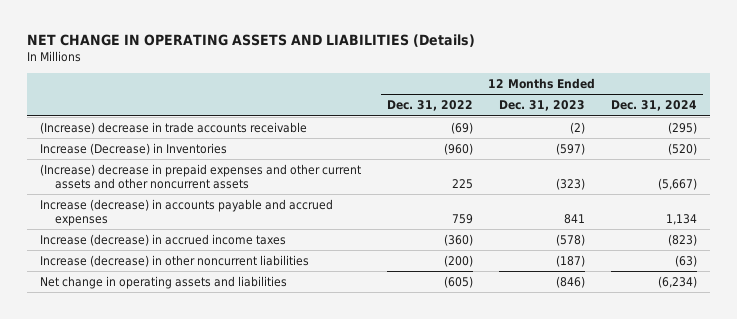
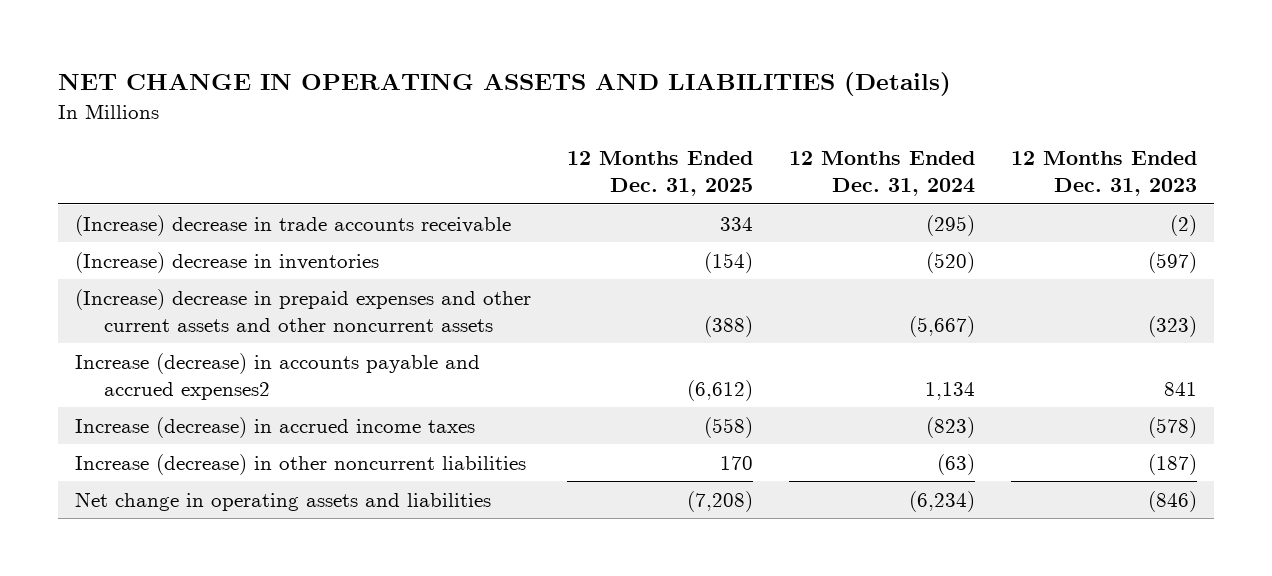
- | 12 Months Ended Dec. 31, 2022 | 12 Months Ended Dec. 31, 2023 | 12 Months Ended Dec. 31, 2024
+ | 12 Months Ended Dec. 31, 2025 | 12 Months Ended Dec. 31, 2024 | 12 Months Ended Dec. 31, 2023
- Increase (Decrease) in Inventories | (960) | (597) | (520)
+ (Increase) decrease in inventories | (154) | (520) | (597)
- Increase (decrease) in accounts payable and accrued expenses | 759 | 841 | 1,134
+ Increase (decrease) in accounts payable and accrued expenses2 | (6,612) | 1,134 | 841

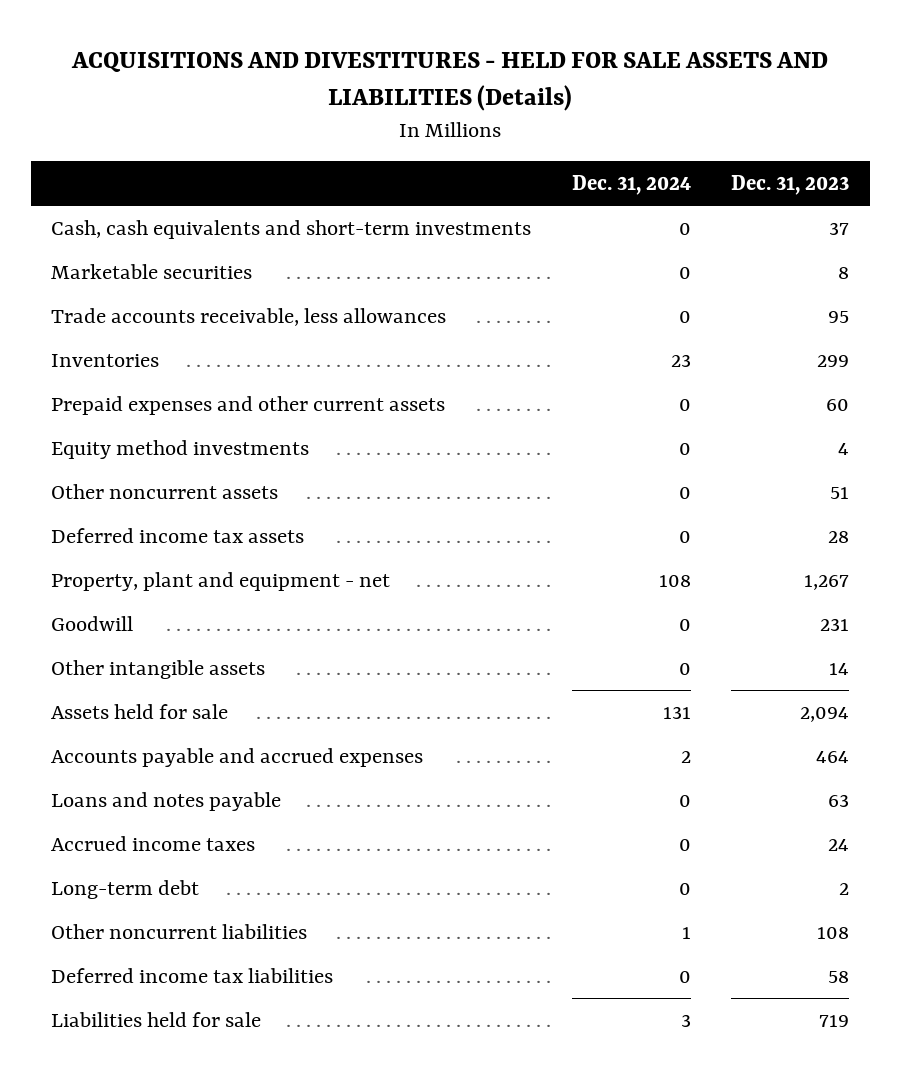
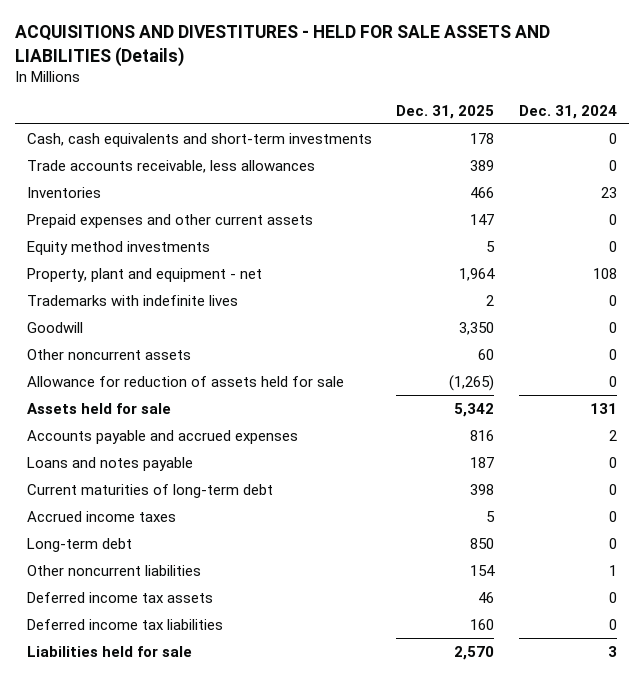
- | Dec. 31, 2024 | Dec. 31, 2023
+ | Dec. 31, 2025 | Dec. 31, 2024
- Marketable securities | 0 | 8
+ Trademarks with indefinite lives | 2 | 0
- Other intangible assets | 0 | 14
moved down: Other noncurrent assets | 60 | 0
+ Allowance for reduction of assets held for sale | (1,265) | 0
+ Current maturities of long-term debt | 398 | 0
moved down: Deferred income tax assets | 46 | 0

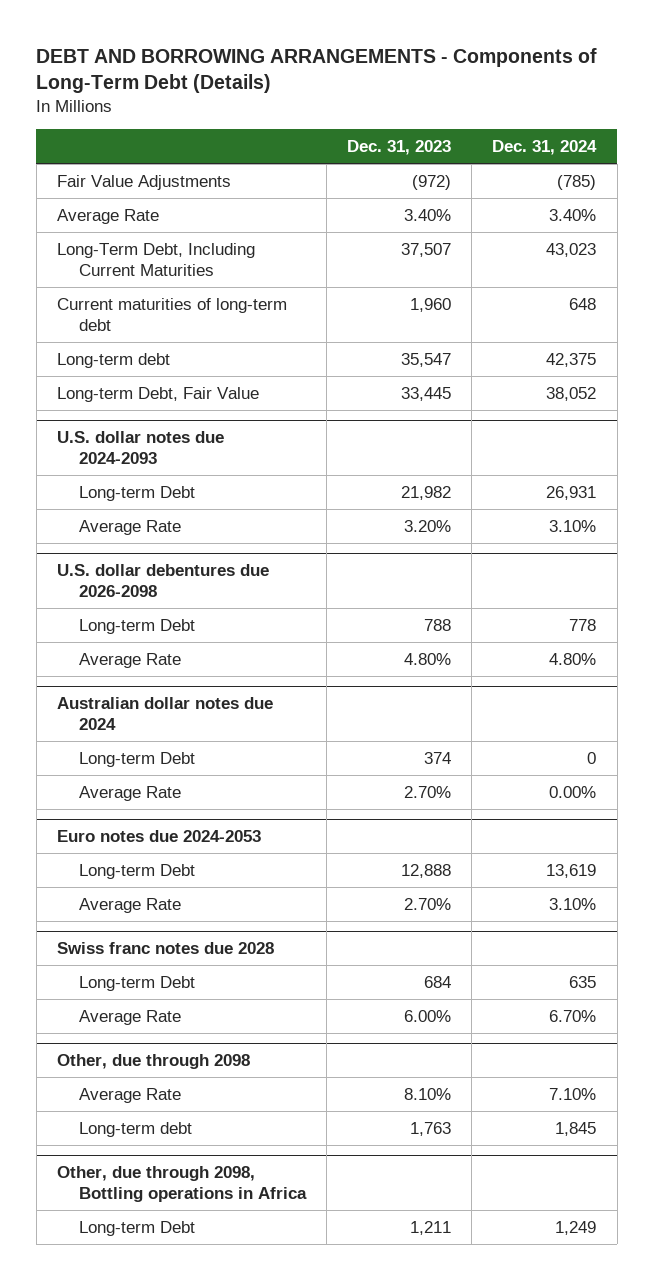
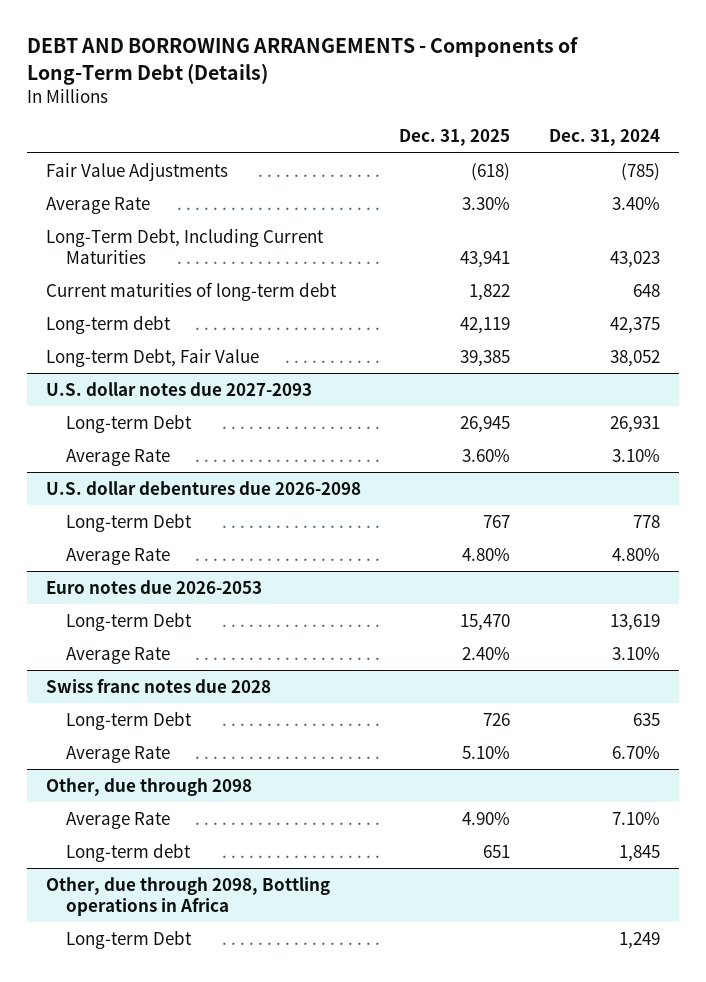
- | Dec. 31, 2023 | Dec. 31, 2024
+ | Dec. 31, 2025 | Dec. 31, 2024
- U.S. dollar notes due 2024-2093
+ U.S. dollar notes due 2027-2093
- Australian dollar notes due 2024
- Long-term Debt | 374 | 0
- Average Rate | 2.70% | 0.00%
- Euro notes due 2024-2053
+ Euro notes due 2026-2053

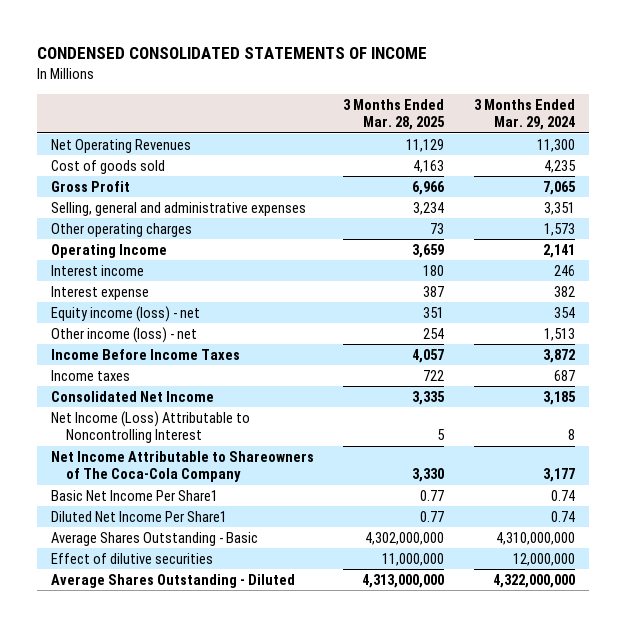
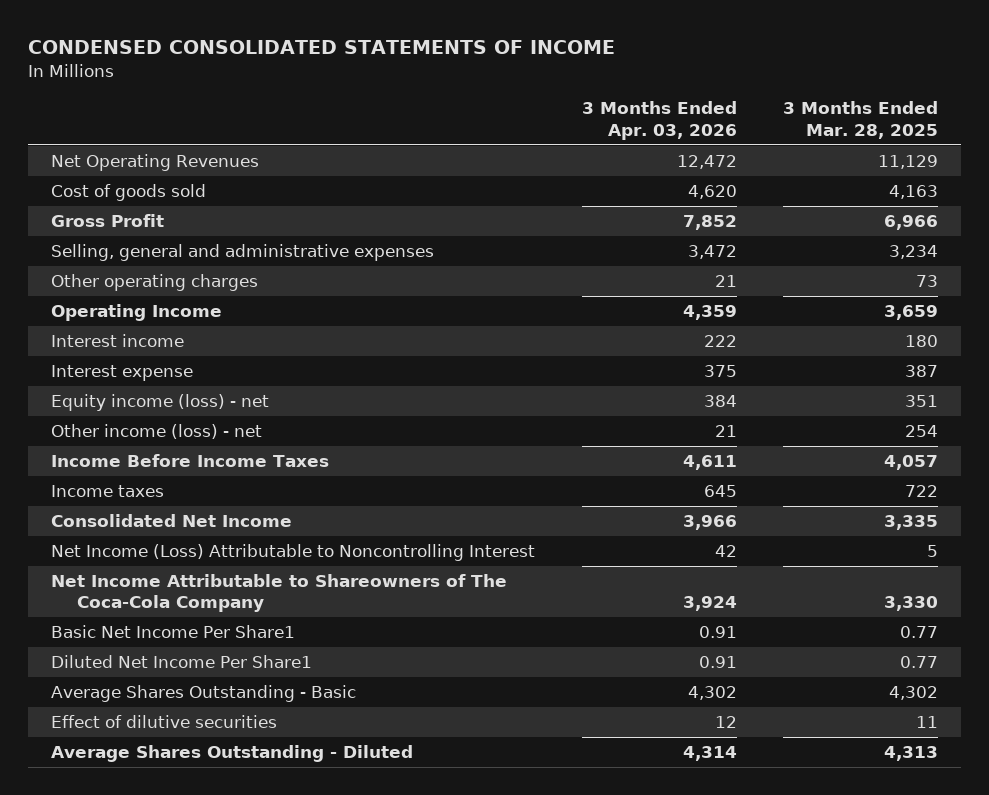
- | 3 Months Ended Mar. 28, 2025 | 3 Months Ended Mar. 29, 2024
+ | 3 Months Ended Apr. 03, 2026 | 3 Months Ended Mar. 28, 2025
- Average Shares Outstanding - Basic | 4,302,000,000 | 4,310,000,000
- Effect of dilutive securities | 11,000,000 | 12,000,000
- Average Shares Outstanding - Diluted | 4,313,000,000 | 4,322,000,000
+ Average Shares Outstanding - Basic | 4,302 | 4,302
+ Effect of dilutive securities | 12 | 11
+ Average Shares Outstanding - Diluted | 4,314 | 4,313

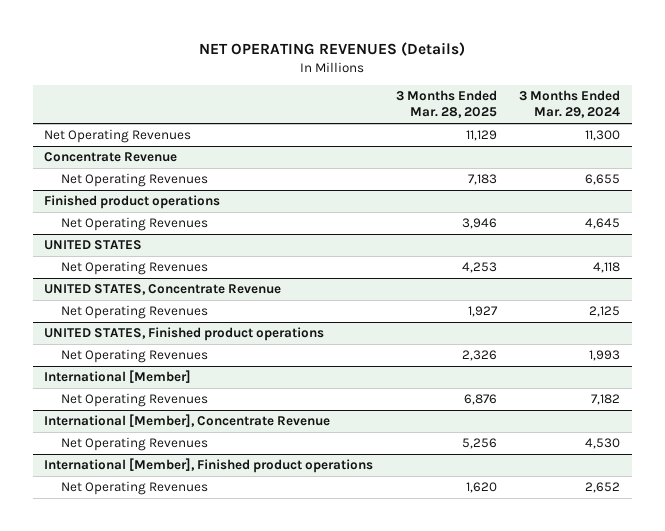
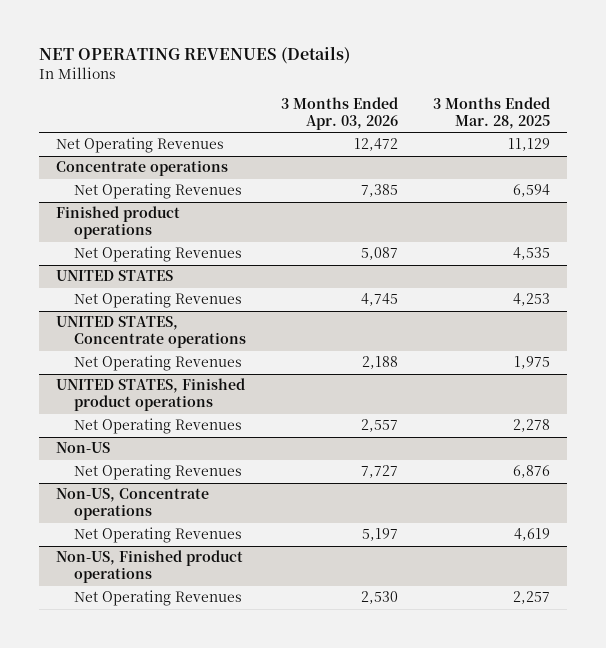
- | 3 Months Ended Mar. 28, 2025 | 3 Months Ended Mar. 29, 2024
+ | 3 Months Ended Apr. 03, 2026 | 3 Months Ended Mar. 28, 2025
- Concentrate Revenue
- Net Operating Revenues | 7,183 | 6,655
+ Concentrate operations
+ Net Operating Revenues | 7,385 | 6,594
@ Finished product operations
- Net Operating Revenues | 3,946 | 4,645
+ Net Operating Revenues | 5,087 | 4,535
- UNITED STATES, Concentrate Revenue
- Net Operating Revenues | 1,927 | 2,125
+ UNITED STATES, Concentrate operations
+ Net Operating Revenues | 2,188 | 1,975
@ UNITED STATES, Finished product operations
- Net Operating Revenues | 2,326 | 1,993
- International [Member]
@ UNITED STATES, Finished product operations
+ Net Operating Revenues | 2,557 | 2,278
+ Non-US
- International [Member], Concentrate Revenue
- Net Operating Revenues | 5,256 | 4,530
- International [Member], Finished product operations
- Net Operating Revenues | 1,620 | 2,652
+ Non-US, Concentrate operations
+ Net Operating Revenues | 5,197 | 4,619
+ Non-US, Finished product operations
+ Net Operating Revenues | 2,530 | 2,257

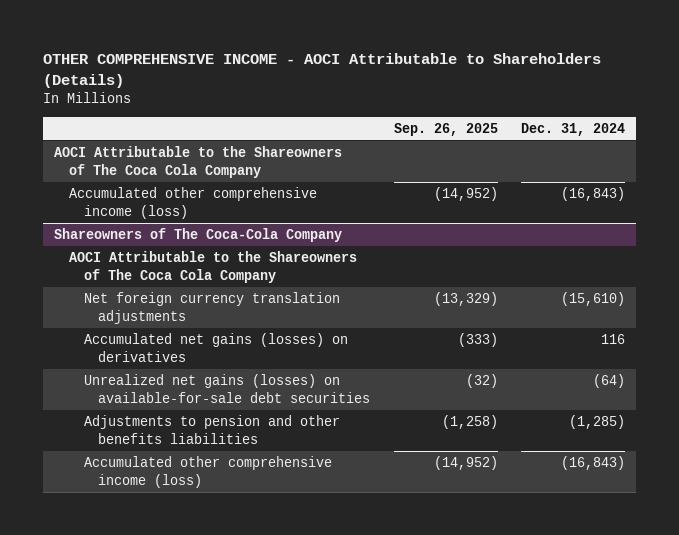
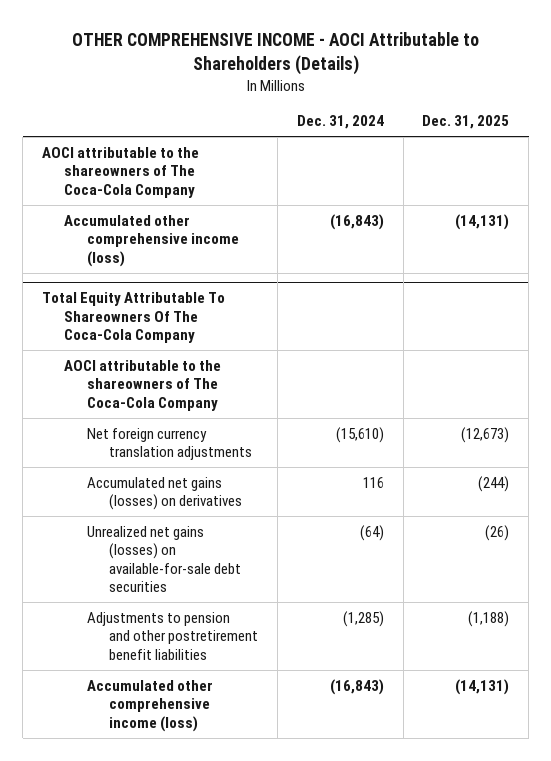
- | Sep. 26, 2025 | Dec. 31, 2024
+ | Dec. 31, 2024 | Dec. 31, 2025
- AOCI Attributable to the Shareowners of The Coca Cola Company
+ AOCI attributable to the shareowners of The Coca-Cola Company
- Shareowners of The Coca-Cola Company
- AOCI Attributable to the Shareowners of The Coca Cola Company
+ Total Equity Attributable To Shareowners Of The Coca-Cola Company
+ AOCI attributable to the shareowners of The Coca-Cola Company
- Adjustments to pension and other benefits liabilities | (1,258) | (1,285)
+ Adjustments to pension and other postretirement benefit liabilities | (1,285) | (1,188)

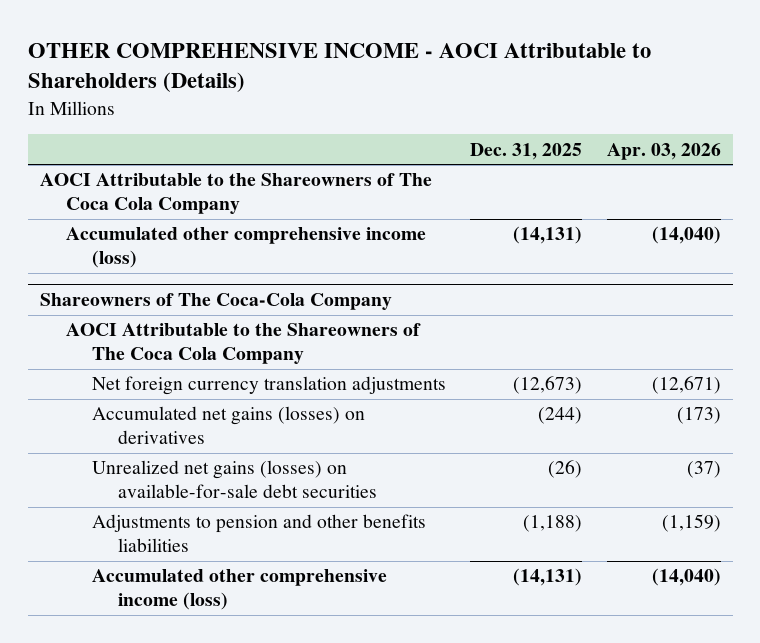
- | Dec. 31, 2024 | Dec. 31, 2025
+ | Dec. 31, 2025 | Apr. 03, 2026
- AOCI attributable to the shareowners of The Coca-Cola Company
+ AOCI Attributable to the Shareowners of The Coca Cola Company
- Total Equity Attributable To Shareowners Of The Coca-Cola Company
- AOCI attributable to the shareowners of The Coca-Cola Company
+ Shareowners of The Coca-Cola Company
+ AOCI Attributable to the Shareowners of The Coca Cola Company
- Adjustments to pension and other postretirement benefit liabilities | (1,285) | (1,188)
+ Adjustments to pension and other benefits liabilities | (1,188) | (1,159)

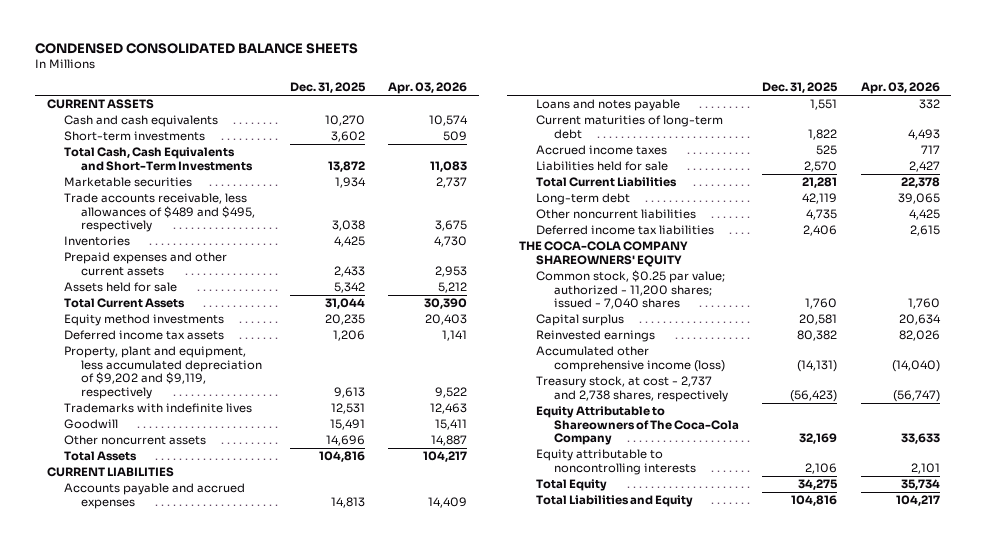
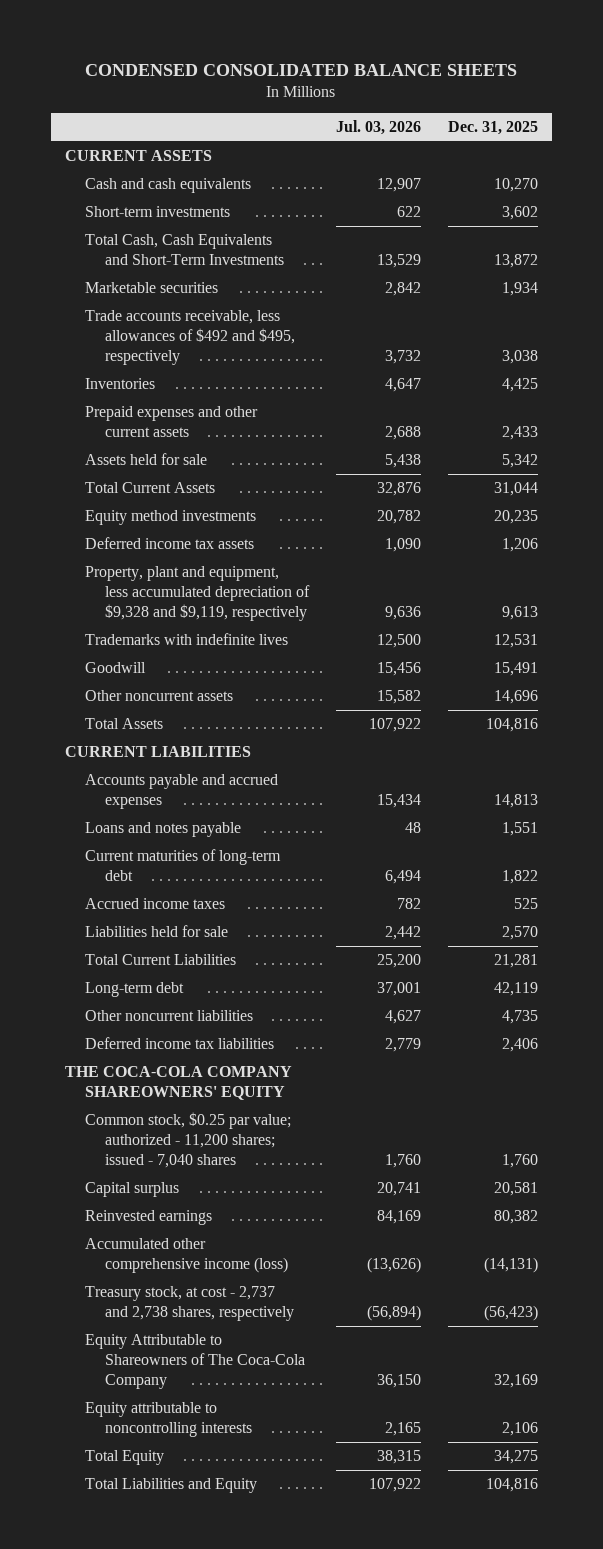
- | Dec. 31, 2025 | Apr. 03, 2026
+ | Jul. 03, 2026 | Dec. 31, 2025
- Trade accounts receivable, less allowances of $489 and $495, respectively | 3,038 | 3,675
+ Trade accounts receivable, less allowances of $492 and $495, respectively | 3,732 | 3,038
- Property, plant and equipment, less accumulated depreciation of $9,202 and $9,119, respectively | 9,613 | 9,522
+ Property, plant and equipment, less accumulated depreciation of $9,328 and $9,119, respectively | 9,636 | 9,613

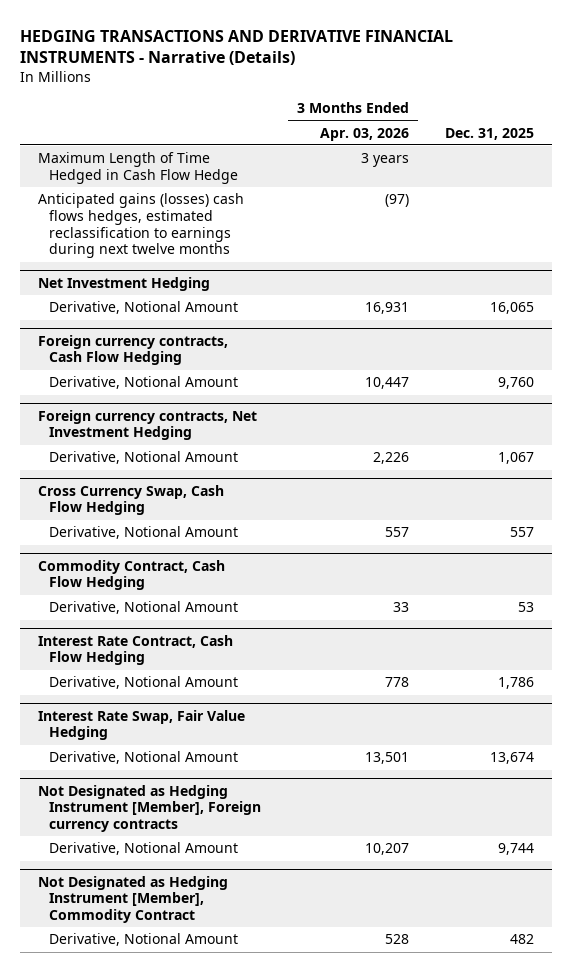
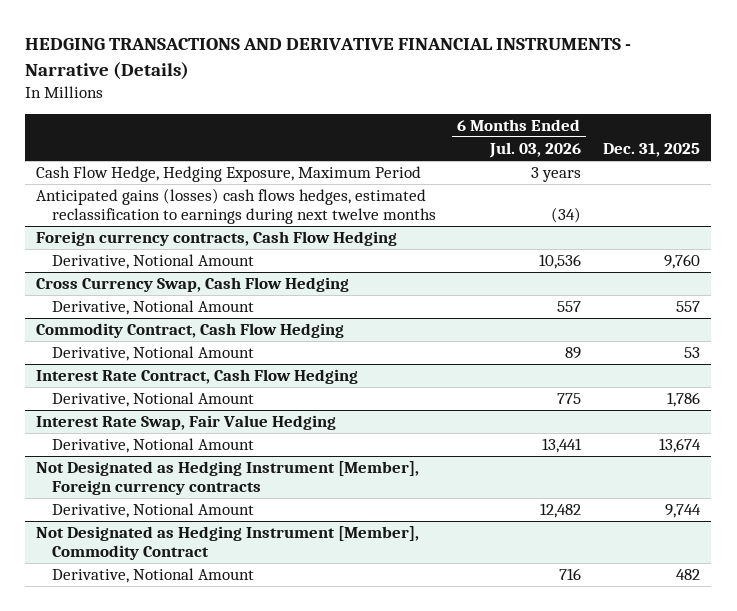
- | 3 Months Ended Apr. 03, 2026 | Dec. 31, 2025
+ | 6 Months Ended Jul. 03, 2026 | Dec. 31, 2025
- Maximum Length of Time Hedged in Cash Flow Hedge | 3 years |
+ Cash Flow Hedge, Hedging Exposure, Maximum Period | 3 years |
- Net Investment Hedging
- Derivative, Notional Amount | 16,931 | 16,065
- Foreign currency contracts, Net Investment Hedging
- Derivative, Notional Amount | 2,226 | 1,067

